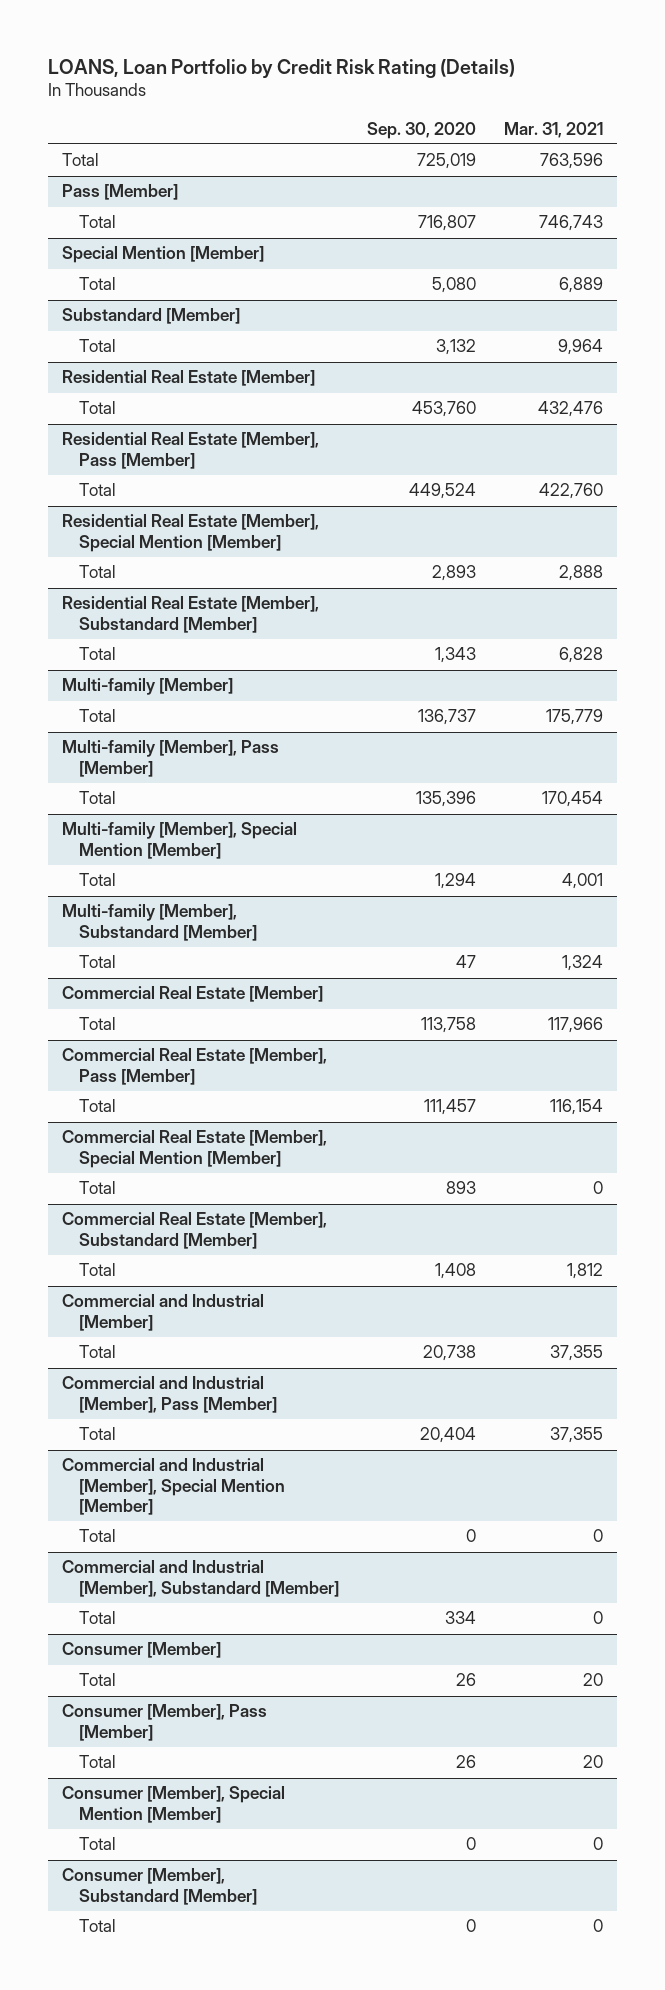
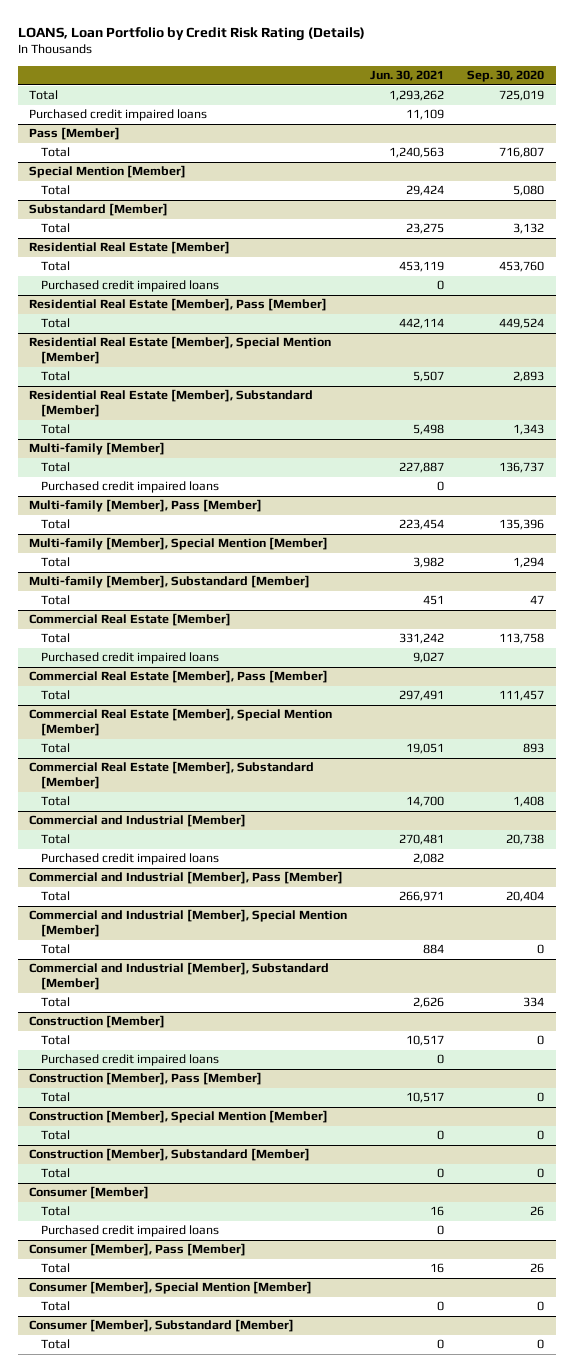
- | Sep. 30, 2020 | Mar. 31, 2021
+ | Jun. 30, 2021 | Sep. 30, 2020
+ Purchased credit impaired loans | 11,109 |
@ Residential Real Estate [Member]
+ Purchased credit impaired loans | 0 |
@ Multi-family [Member]
+ Purchased credit impaired loans | 0 |
@ Commercial Real Estate [Member]
+ Purchased credit impaired loans | 9,027 |
@ Commercial and Industrial [Member]
+ Purchased credit impaired loans | 2,082 |
+ Construction [Member]
+ Total | 10,517 | 0
+ Purchased credit impaired loans | 0 |
+ Construction [Member], Pass [Member]
+ Total | 10,517 | 0
+ Construction [Member], Special Mention [Member]
+ Total | 0 | 0
+ Construction [Member], Substandard [Member]
+ Total | 0 | 0
@ Consumer [Member]
+ Purchased credit impaired loans | 0 |

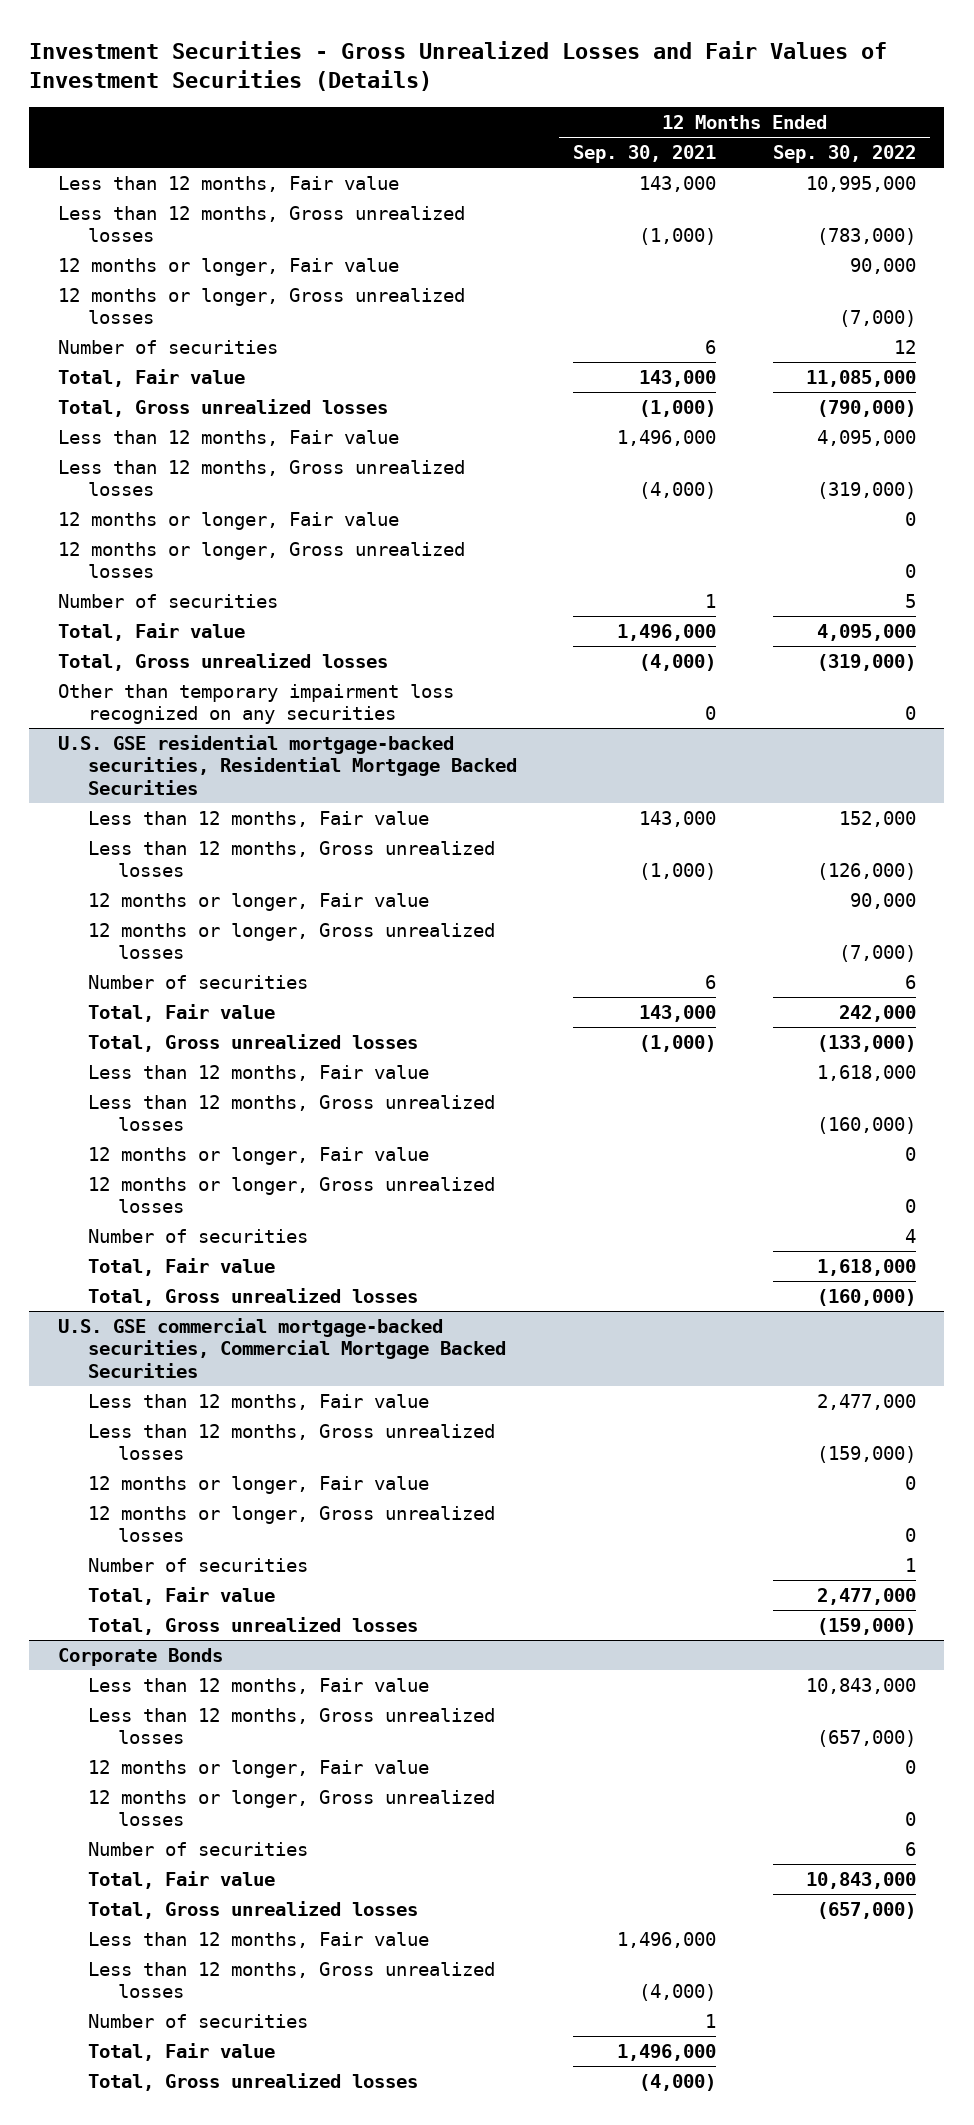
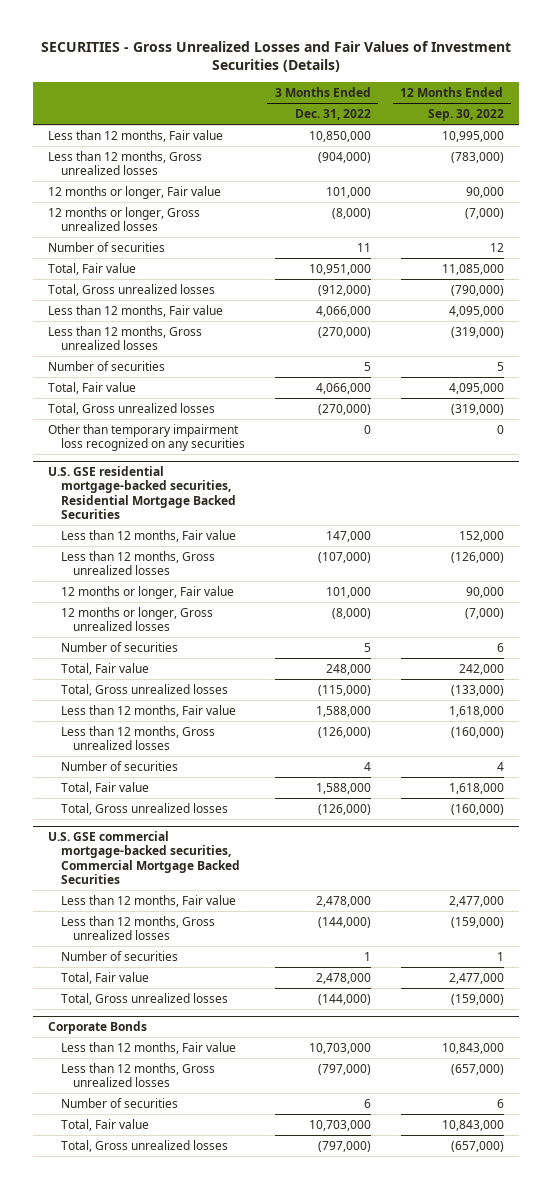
- Investment Securities - Gross Unrealized Losses and Fair Values of Investment Securities (Details)
+ SECURITIES - Gross Unrealized Losses and Fair Values of Investment Securities (Details)
- | 12 Months Ended Sep. 30, 2021 | 12 Months Ended Sep. 30, 2022
+ | 3 Months Ended Dec. 31, 2022 | 12 Months Ended Sep. 30, 2022
- 12 months or longer, Fair value | | 0
- 12 months or longer, Gross unrealized losses | | 0
@ U.S. GSE residential mortgage-backed securities, Residential Mortgage Backed Securities
- 12 months or longer, Fair value | | 0
- 12 months or longer, Gross unrealized losses | | 0
@ U.S. GSE commercial mortgage-backed securities, Commercial Mortgage Backed Securities
- 12 months or longer, Fair value | | 0
- 12 months or longer, Gross unrealized losses | | 0
@ Corporate Bonds
- 12 months or longer, Fair value | | 0
- 12 months or longer, Gross unrealized losses | | 0
- Less than 12 months, Fair value | 1,496,000 |
- Less than 12 months, Gross unrealized losses | (4,000) |
- Number of securities | 1 |
- Total, Fair value | 1,496,000 |
- Total, Gross unrealized losses | (4,000) |

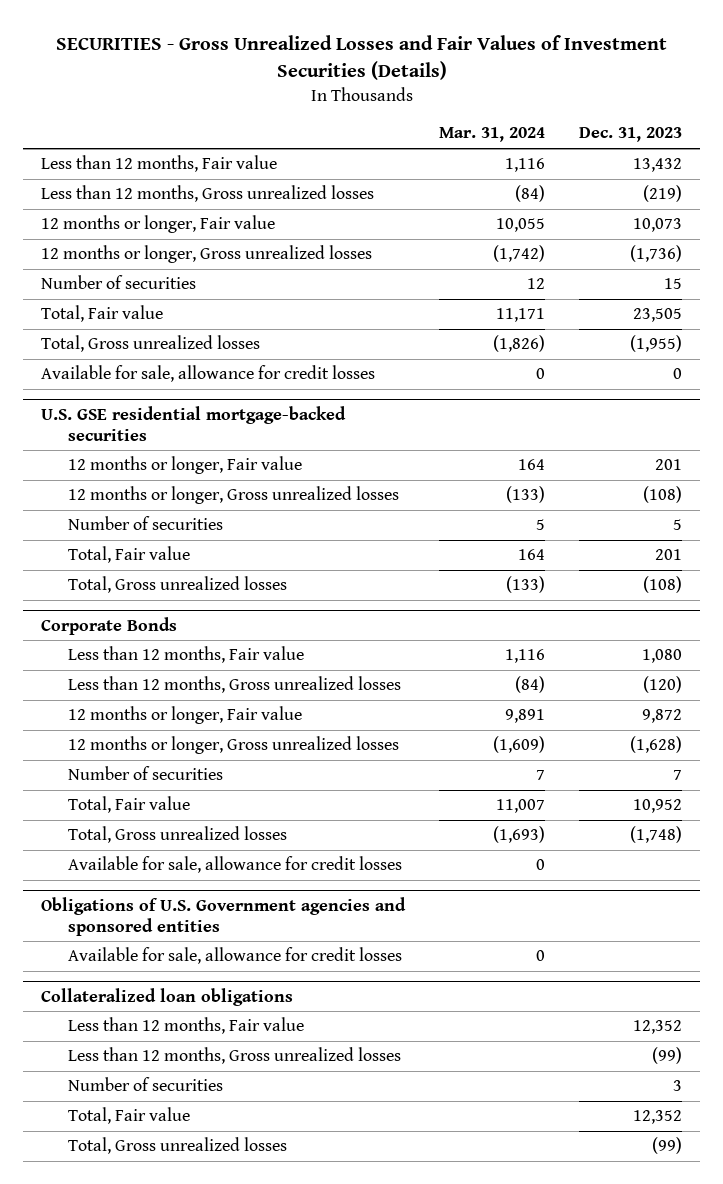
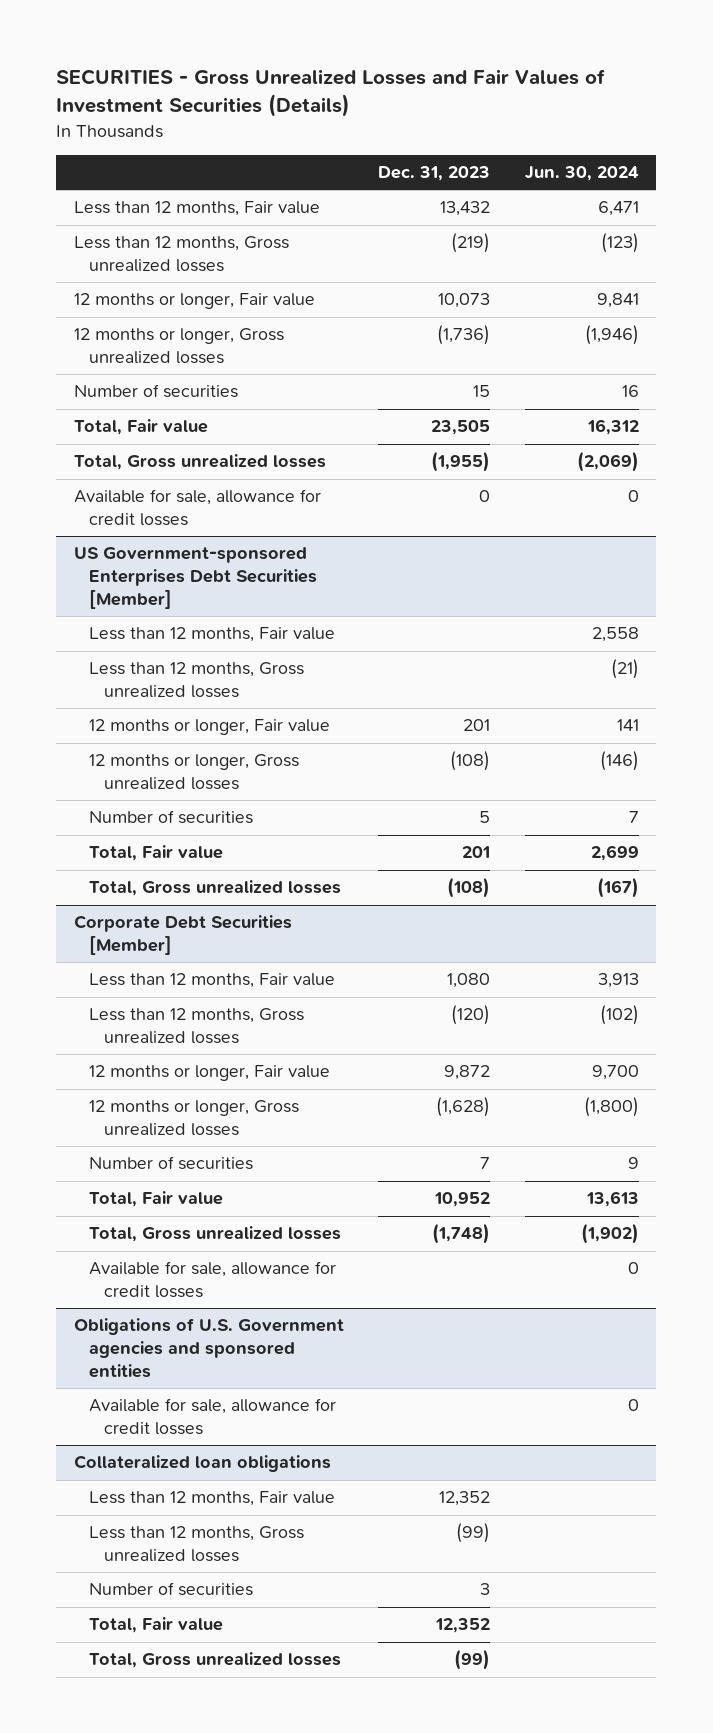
- | Mar. 31, 2024 | Dec. 31, 2023
+ | Dec. 31, 2023 | Jun. 30, 2024
- U.S. GSE residential mortgage-backed securities
+ US Government-sponsored Enterprises Debt Securities [Member]
+ Less than 12 months, Fair value | | 2,558
+ Less than 12 months, Gross unrealized losses | | (21)
- Corporate Bonds
+ Corporate Debt Securities [Member]

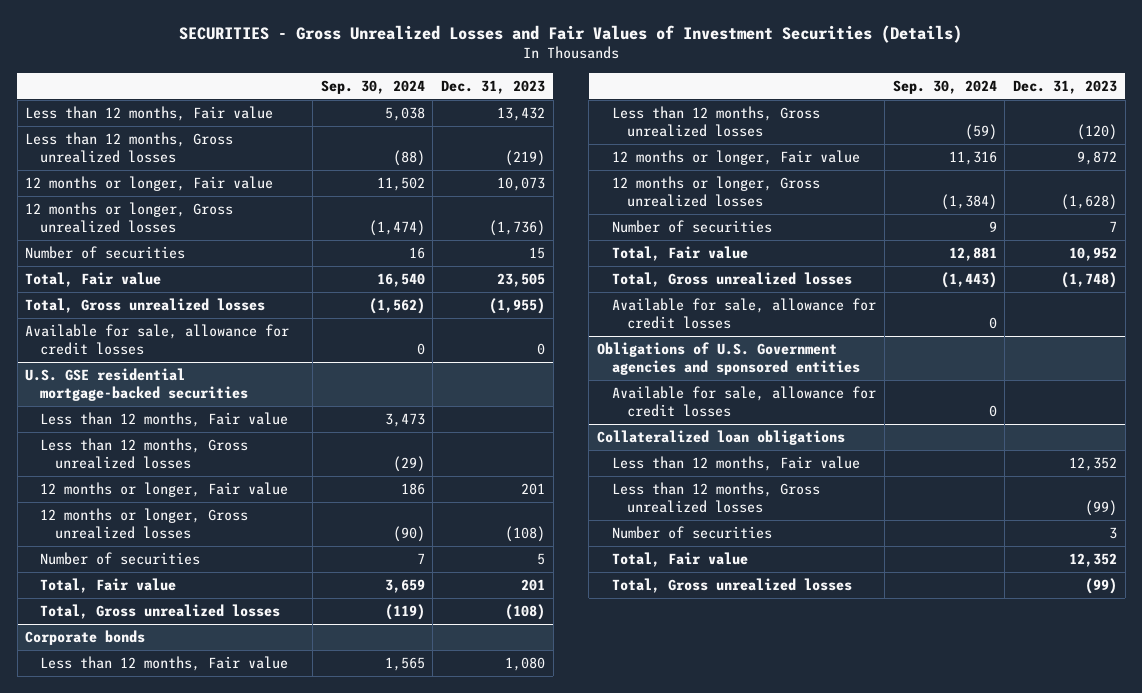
- | Dec. 31, 2023 | Jun. 30, 2024
+ | Sep. 30, 2024 | Dec. 31, 2023
- US Government-sponsored Enterprises Debt Securities [Member]
+ U.S. GSE residential mortgage-backed securities
- Corporate Debt Securities [Member]
+ Corporate bonds

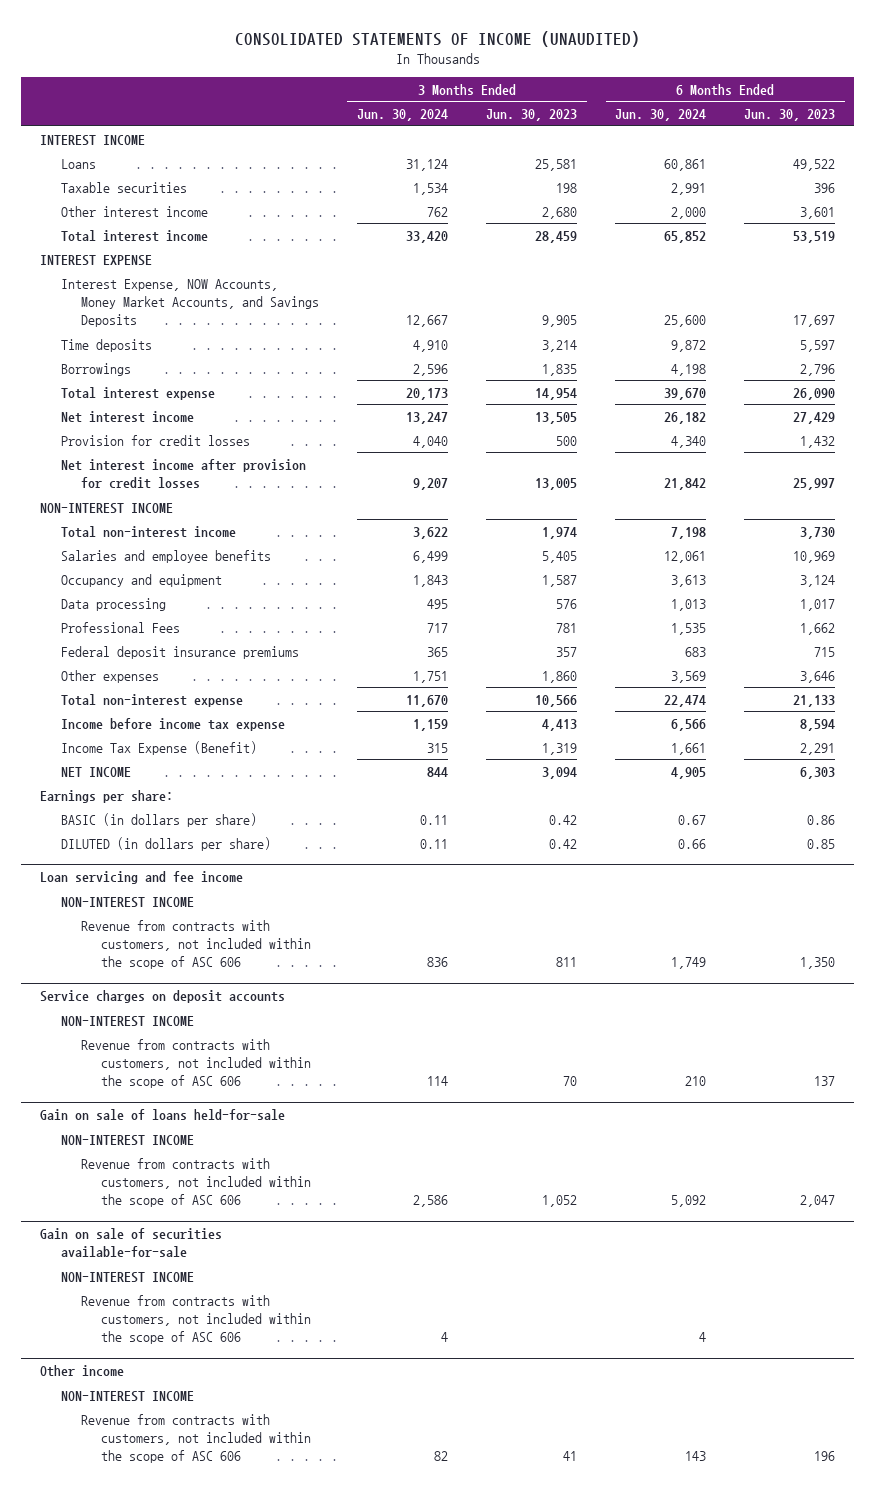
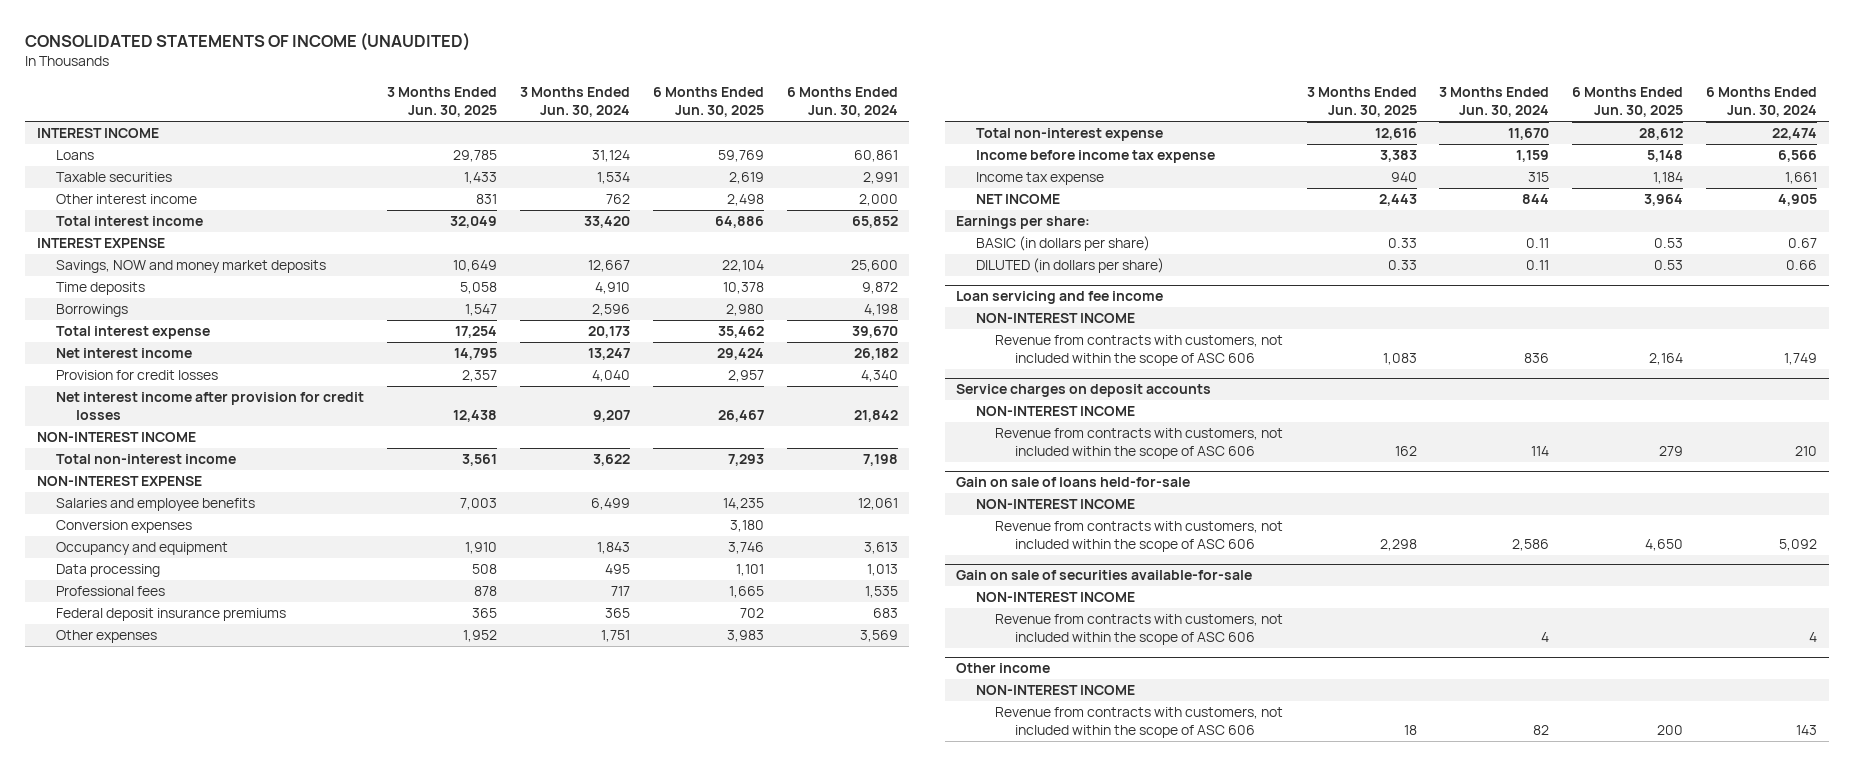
- | 3 Months Ended Jun. 30, 2024 | 3 Months Ended Jun. 30, 2023 | 6 Months Ended Jun. 30, 2024 | 6 Months Ended Jun. 30, 2023
+ | 3 Months Ended Jun. 30, 2025 | 3 Months Ended Jun. 30, 2024 | 6 Months Ended Jun. 30, 2025 | 6 Months Ended Jun. 30, 2024
- Interest Expense, NOW Accounts, Money Market Accounts, and Savings Deposits | 12,667 | 9,905 | 25,600 | 17,697
+ Savings, NOW and money market deposits | 10,649 | 12,667 | 22,104 | 25,600
+ NON-INTEREST EXPENSE
+ Conversion expenses | | | 3,180 |
- Professional Fees | 717 | 781 | 1,535 | 1,662
+ Professional fees | 878 | 717 | 1,665 | 1,535
- Income Tax Expense (Benefit) | 315 | 1,319 | 1,661 | 2,291
+ Income tax expense | 940 | 315 | 1,184 | 1,661

